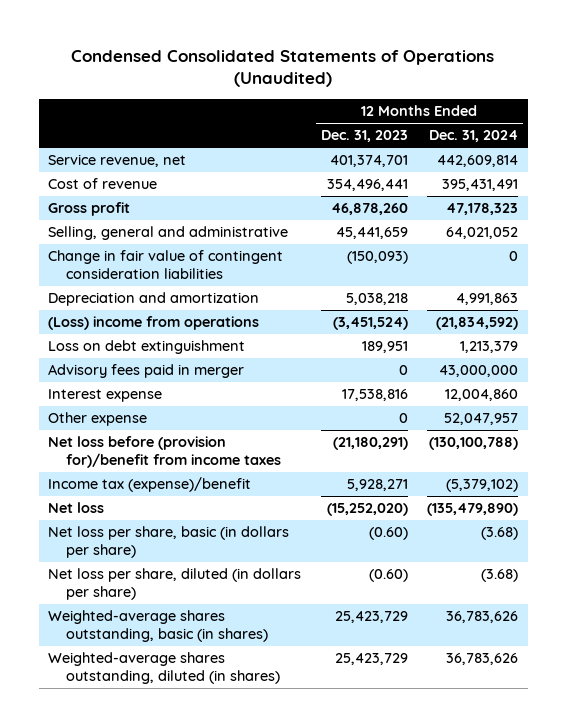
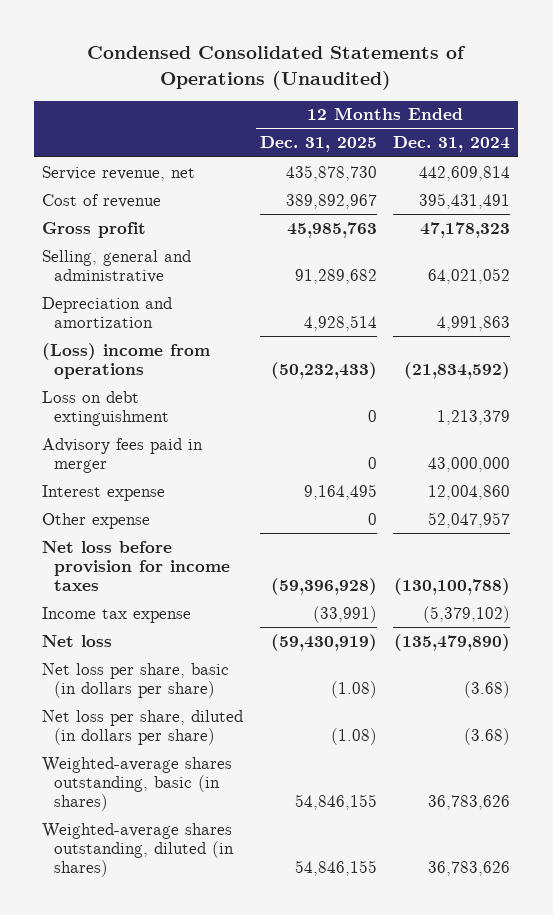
- | 12 Months Ended Dec. 31, 2023 | 12 Months Ended Dec. 31, 2024
+ | 12 Months Ended Dec. 31, 2025 | 12 Months Ended Dec. 31, 2024
- Change in fair value of contingent consideration liabilities | (150,093) | 0
- Net loss before (provision for)/benefit from income taxes | (21,180,291) | (130,100,788)
- Income tax (expense)/benefit | 5,928,271 | (5,379,102)
+ Net loss before provision for income taxes | (59,396,928) | (130,100,788)
+ Income tax expense | (33,991) | (5,379,102)

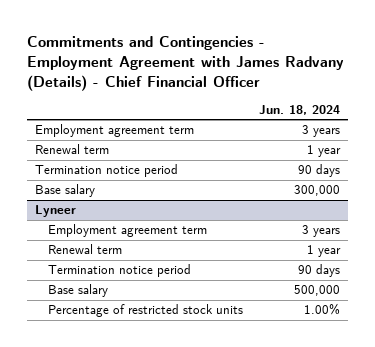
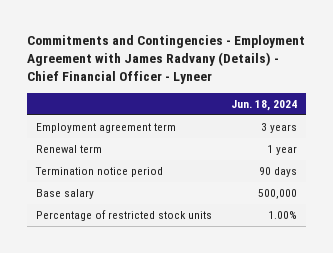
- Commitments and Contingencies - Employment Agreement with James Radvany (Details) - Chief Financial Officer
+ Commitments and Contingencies - Employment Agreement with James Radvany (Details) - Chief Financial Officer - Lyneer
- Base salary | 300,000
- Lyneer
- Employment agreement term | 3 years
- Renewal term | 1 year
- Termination notice period | 90 days

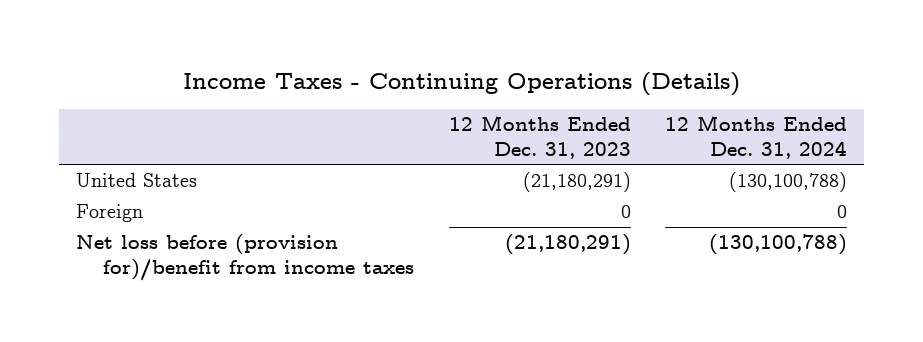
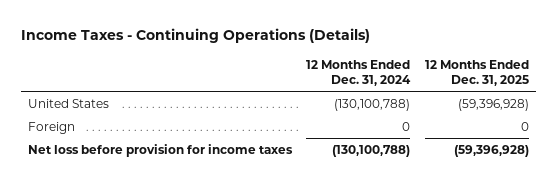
- | 12 Months Ended Dec. 31, 2023 | 12 Months Ended Dec. 31, 2024
+ | 12 Months Ended Dec. 31, 2024 | 12 Months Ended Dec. 31, 2025
- Net loss before (provision for)/benefit from income taxes | (21,180,291) | (130,100,788)
+ Net loss before provision for income taxes | (130,100,788) | (59,396,928)

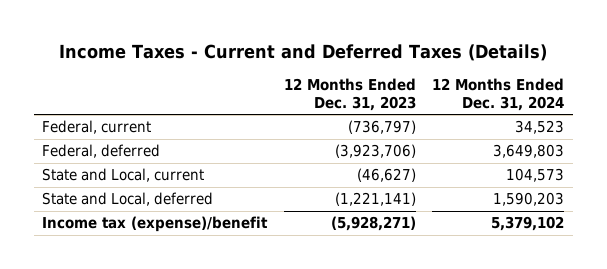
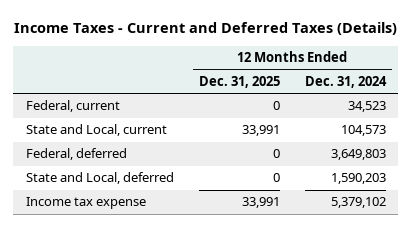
- | 12 Months Ended Dec. 31, 2023 | 12 Months Ended Dec. 31, 2024
+ | 12 Months Ended Dec. 31, 2025 | 12 Months Ended Dec. 31, 2024
moved down: Federal, deferred | 0 | 3,649,803
- Income tax (expense)/benefit | (5,928,271) | 5,379,102
+ Income tax expense | 33,991 | 5,379,102

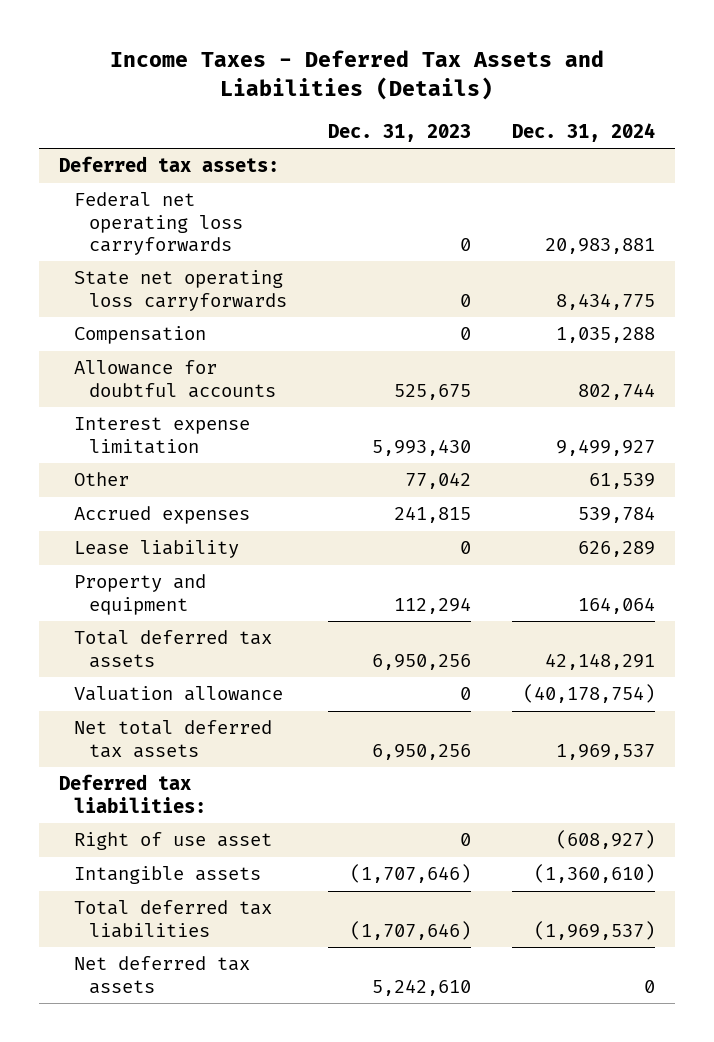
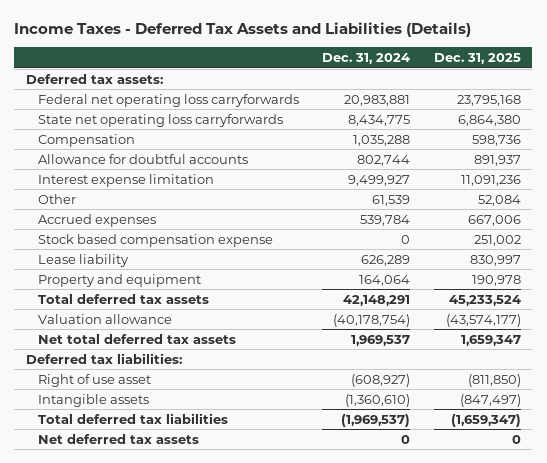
- | Dec. 31, 2023 | Dec. 31, 2024
+ | Dec. 31, 2024 | Dec. 31, 2025
+ Stock based compensation expense | 0 | 251,002

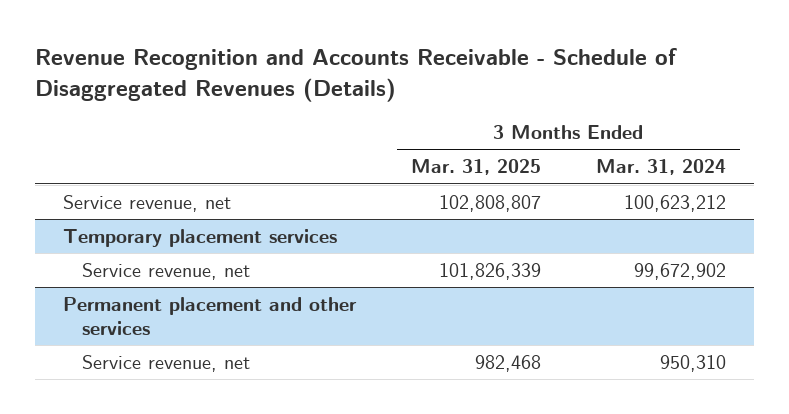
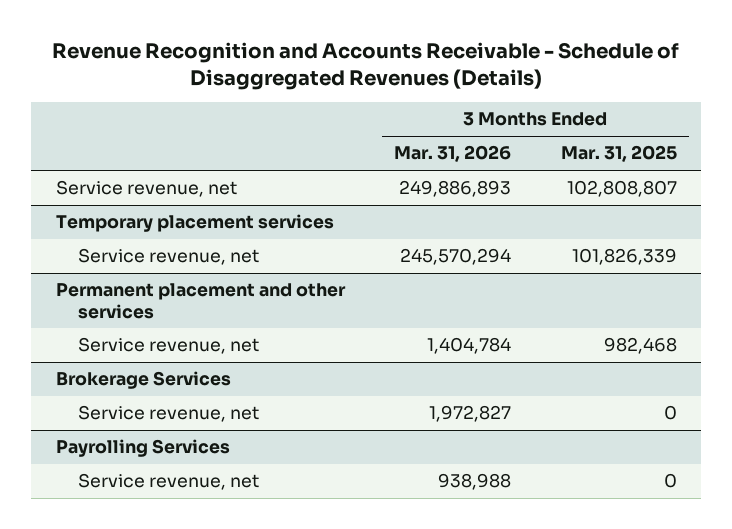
- | 3 Months Ended Mar. 31, 2025 | 3 Months Ended Mar. 31, 2024
+ | 3 Months Ended Mar. 31, 2026 | 3 Months Ended Mar. 31, 2025
+ Brokerage Services
+ Service revenue, net | 1,972,827 | 0
+ Payrolling Services
+ Service revenue, net | 938,988 | 0

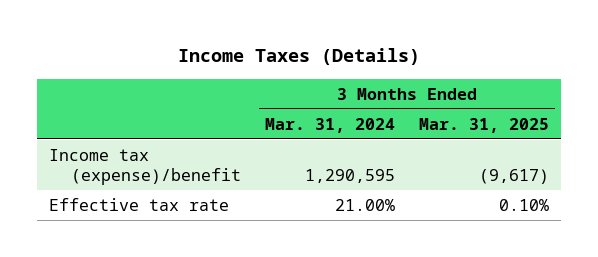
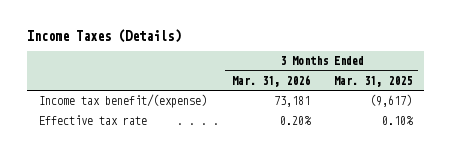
- | 3 Months Ended Mar. 31, 2024 | 3 Months Ended Mar. 31, 2025
+ | 3 Months Ended Mar. 31, 2026 | 3 Months Ended Mar. 31, 2025
- Income tax (expense)/benefit | 1,290,595 | (9,617)
+ Income tax benefit/(expense) | 73,181 | (9,617)

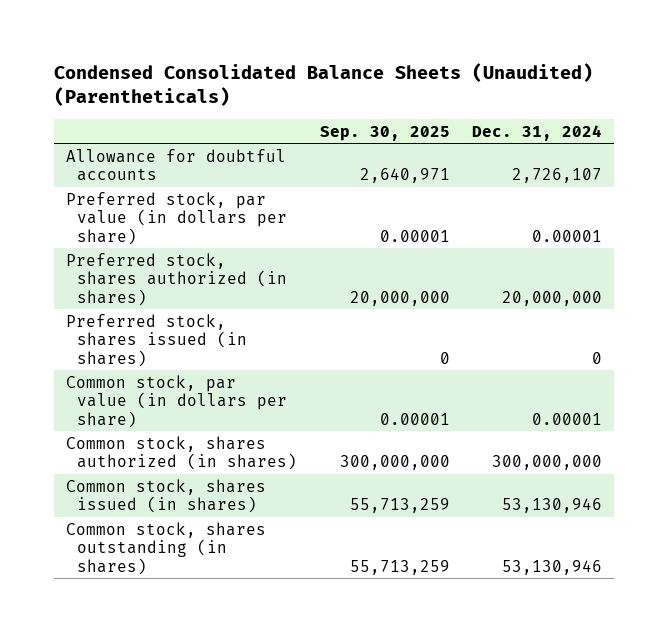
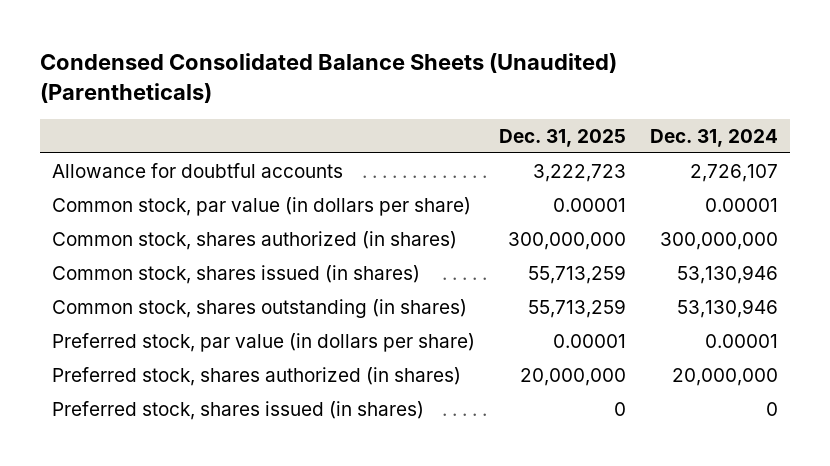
- | Sep. 30, 2025 | Dec. 31, 2024
+ | Dec. 31, 2025 | Dec. 31, 2024
moved down: Preferred stock, par value (in dollars per share) | 0.00001 | 0.00001
moved down: Preferred stock, shares authorized (in shares) | 20,000,000 | 20,000,000
moved down: Preferred stock, shares issued (in shares) | 0 | 0

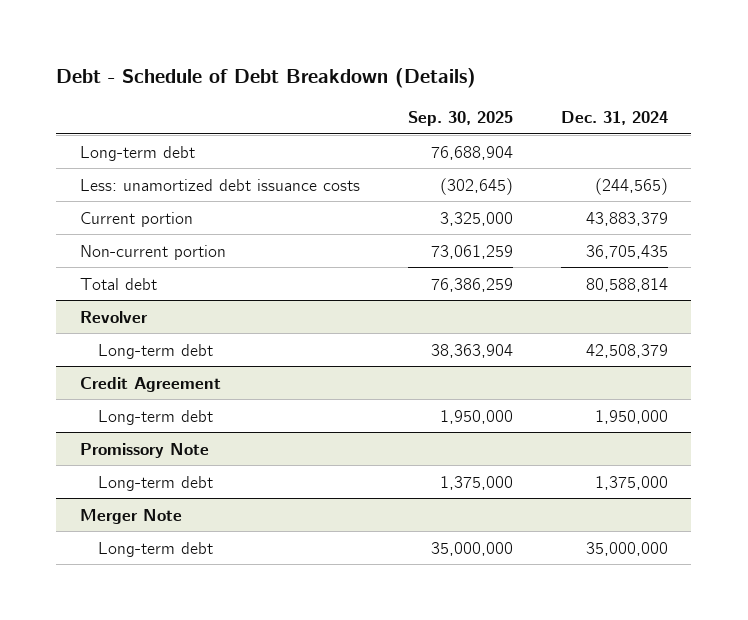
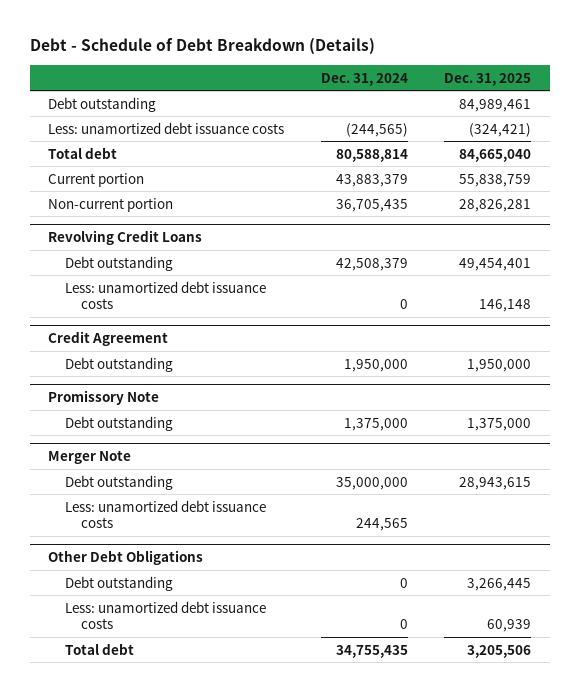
- | Sep. 30, 2025 | Dec. 31, 2024
+ | Dec. 31, 2024 | Dec. 31, 2025
- Long-term debt | 76,688,904 |
+ Debt outstanding | | 84,989,461
moved up: Total debt | 80,588,814 | 84,665,040
- Revolver
- Long-term debt | 38,363,904 | 42,508,379
+ Revolving Credit Loans
+ Debt outstanding | 42,508,379 | 49,454,401
+ Less: unamortized debt issuance costs | 0 | 146,148
@ Credit Agreement
- Long-term debt | 1,950,000 | 1,950,000
+ Debt outstanding | 1,950,000 | 1,950,000
@ Promissory Note
- Long-term debt | 1,375,000 | 1,375,000
+ Debt outstanding | 1,375,000 | 1,375,000
@ Merger Note
- Long-term debt | 35,000,000 | 35,000,000
+ Debt outstanding | 35,000,000 | 28,943,615
+ Less: unamortized debt issuance costs | 244,565 |
+ Other Debt Obligations
+ Debt outstanding | 0 | 3,266,445
+ Less: unamortized debt issuance costs | 0 | 60,939
+ Total debt | 34,755,435 | 3,205,506

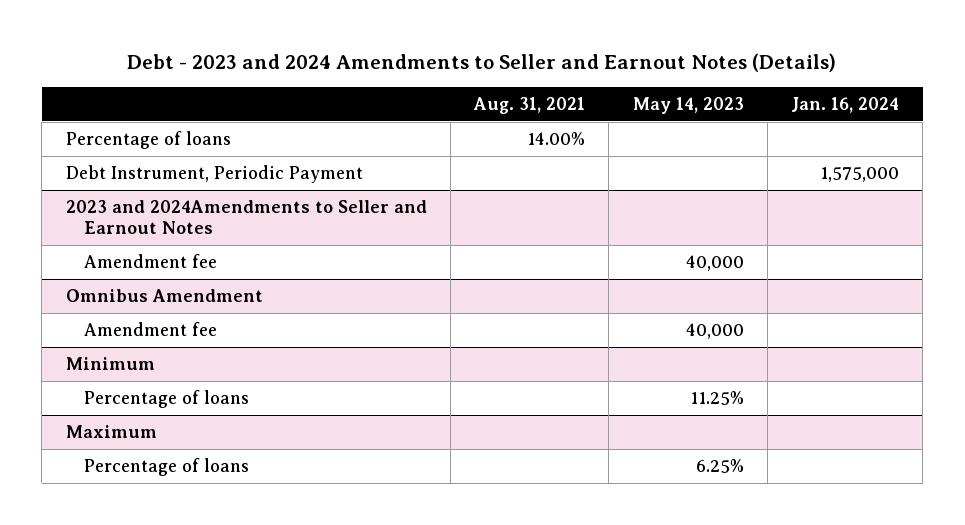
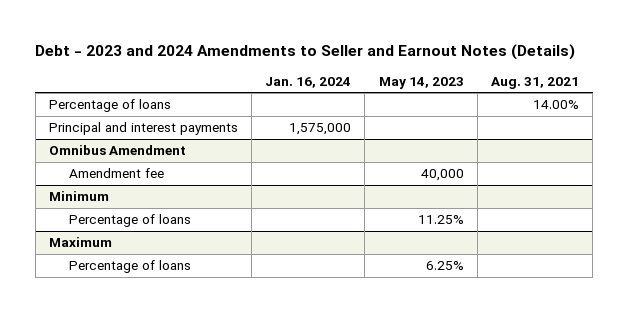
- | Aug. 31, 2021 | May 14, 2023 | Jan. 16, 2024
+ | Jan. 16, 2024 | May 14, 2023 | Aug. 31, 2021
- Debt Instrument, Periodic Payment | | | 1,575,000
- 2023 and 2024Amendments to Seller and Earnout Notes
- Amendment fee | | 40,000 |
+ Principal and interest payments | 1,575,000 | |

